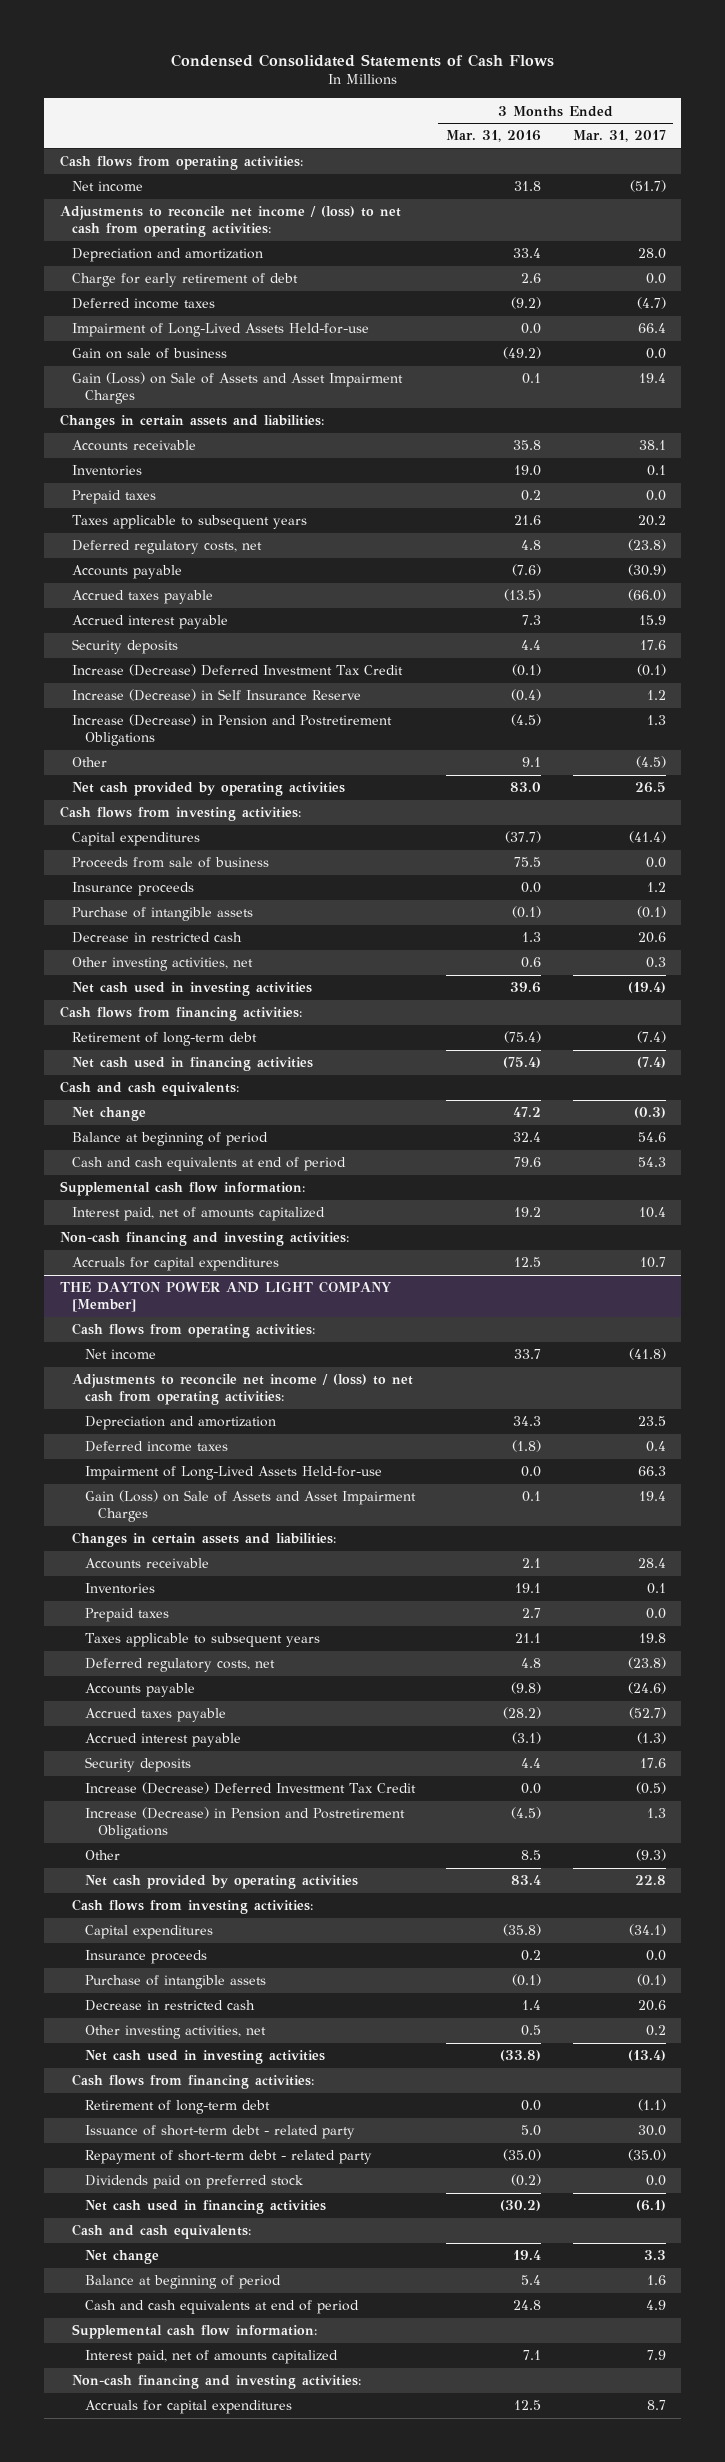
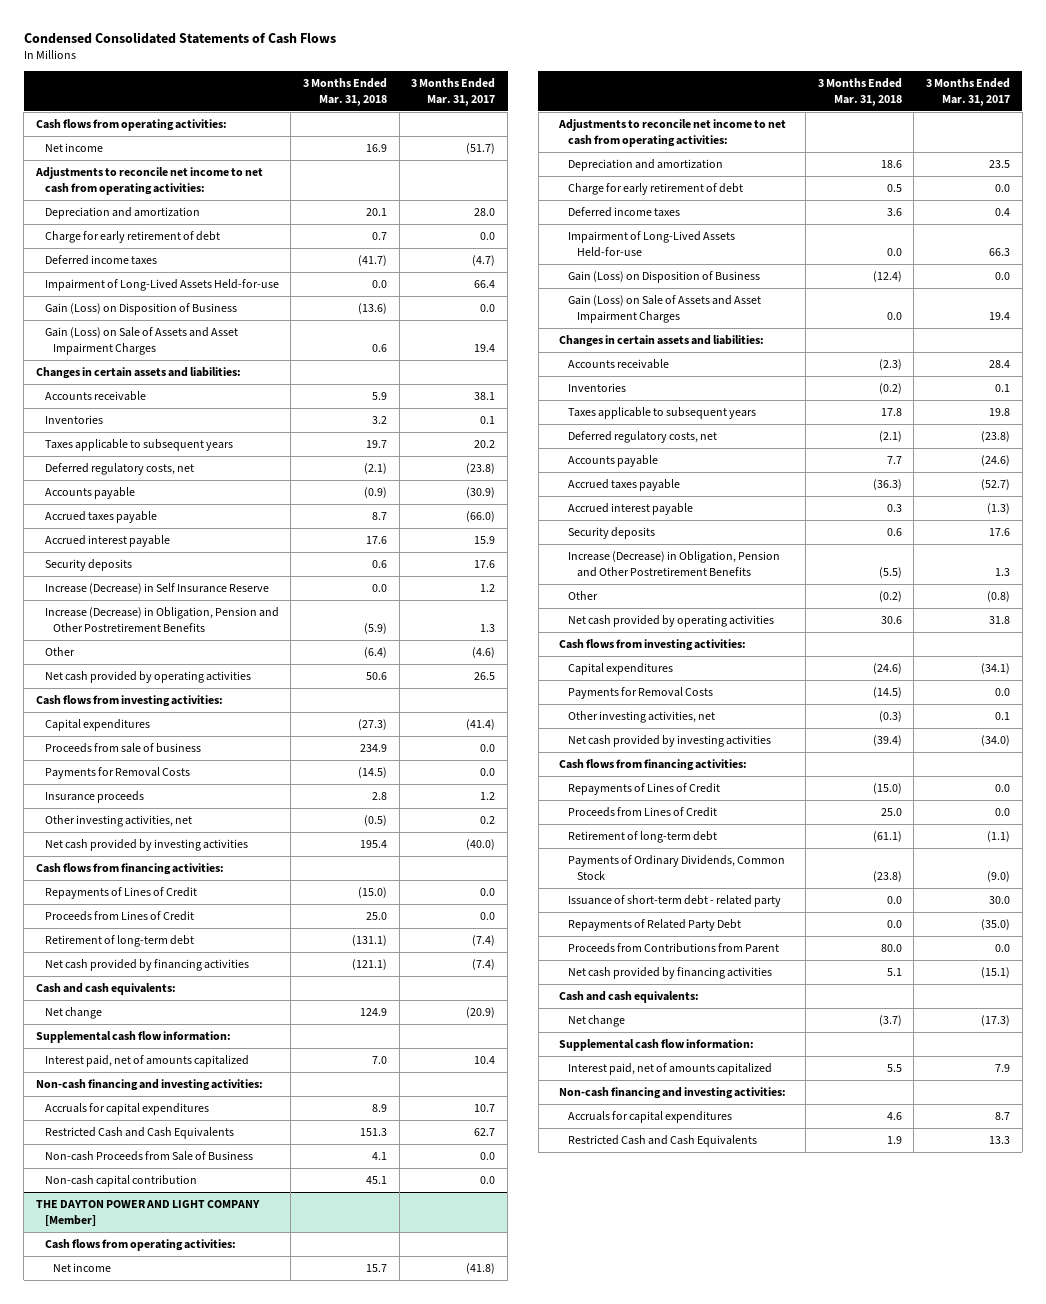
- | 3 Months Ended Mar. 31, 2016 | 3 Months Ended Mar. 31, 2017
+ | 3 Months Ended Mar. 31, 2018 | 3 Months Ended Mar. 31, 2017
- Adjustments to reconcile net income / (loss) to net cash from operating activities:
+ Adjustments to reconcile net income to net cash from operating activities:
- Gain on sale of business | (49.2) | 0.0
+ Gain (Loss) on Disposition of Business | (13.6) | 0.0
- Prepaid taxes | 0.2 | 0.0
- Increase (Decrease) Deferred Investment Tax Credit | (0.1) | (0.1)
- Increase (Decrease) in Pension and Postretirement Obligations | (4.5) | 1.3
- Other | 9.1 | (4.5)
+ Increase (Decrease) in Obligation, Pension and Other Postretirement Benefits | (5.9) | 1.3
+ Other | (6.4) | (4.6)
+ Payments for Removal Costs | (14.5) | 0.0
- Purchase of intangible assets | (0.1) | (0.1)
- Decrease in restricted cash | 1.3 | 20.6
- Other investing activities, net | 0.6 | 0.3
- Net cash used in investing activities | 39.6 | (19.4)
+ Other investing activities, net | (0.5) | 0.2
+ Net cash provided by investing activities | 195.4 | (40.0)
+ Repayments of Lines of Credit | (15.0) | 0.0
+ Proceeds from Lines of Credit | 25.0 | 0.0
- Net cash used in financing activities | (75.4) | (7.4)
+ Net cash provided by financing activities | (121.1) | (7.4)
- Net change | 47.2 | (0.3)
- Balance at beginning of period | 32.4 | 54.6
- Cash and cash equivalents at end of period | 79.6 | 54.3
+ Net change | 124.9 | (20.9)
+ Restricted Cash and Cash Equivalents | 151.3 | 62.7
+ Non-cash Proceeds from Sale of Business | 4.1 | 0.0
+ Non-cash capital contribution | 45.1 | 0.0
@ THE DAYTON POWER AND LIGHT COMPANY [Member]
- Adjustments to reconcile net income / (loss) to net cash from operating activities:
+ Adjustments to reconcile net income to net cash from operating activities:
+ Charge for early retirement of debt | 0.5 | 0.0
+ Gain (Loss) on Disposition of Business | (12.4) | 0.0
- Prepaid taxes | 2.7 | 0.0
- Increase (Decrease) Deferred Investment Tax Credit | 0.0 | (0.5)
- Increase (Decrease) in Pension and Postretirement Obligations | (4.5) | 1.3
- Other | 8.5 | (9.3)
- Net cash provided by operating activities | 83.4 | 22.8
+ Increase (Decrease) in Obligation, Pension and Other Postretirement Benefits | (5.5) | 1.3
+ Other | (0.2) | (0.8)
+ Net cash provided by operating activities | 30.6 | 31.8
- Insurance proceeds | 0.2 | 0.0
- Purchase of intangible assets | (0.1) | (0.1)
- Decrease in restricted cash | 1.4 | 20.6
- Other investing activities, net | 0.5 | 0.2
- Net cash used in investing activities | (33.8) | (13.4)
+ Payments for Removal Costs | (14.5) | 0.0
+ Other investing activities, net | (0.3) | 0.1
+ Net cash provided by investing activities | (39.4) | (34.0)
+ Repayments of Lines of Credit | (15.0) | 0.0
+ Proceeds from Lines of Credit | 25.0 | 0.0
+ Payments of Ordinary Dividends, Common Stock | (23.8) | (9.0)
- Repayment of short-term debt - related party | (35.0) | (35.0)
- Dividends paid on preferred stock | (0.2) | 0.0
- Net cash used in financing activities | (30.2) | (6.1)
+ Repayments of Related Party Debt | 0.0 | (35.0)
+ Proceeds from Contributions from Parent | 80.0 | 0.0
+ Net cash provided by financing activities | 5.1 | (15.1)
- Net change | 19.4 | 3.3
- Balance at beginning of period | 5.4 | 1.6
- Cash and cash equivalents at end of period | 24.8 | 4.9
+ Net change | (3.7) | (17.3)
+ Restricted Cash and Cash Equivalents | 1.9 | 13.3

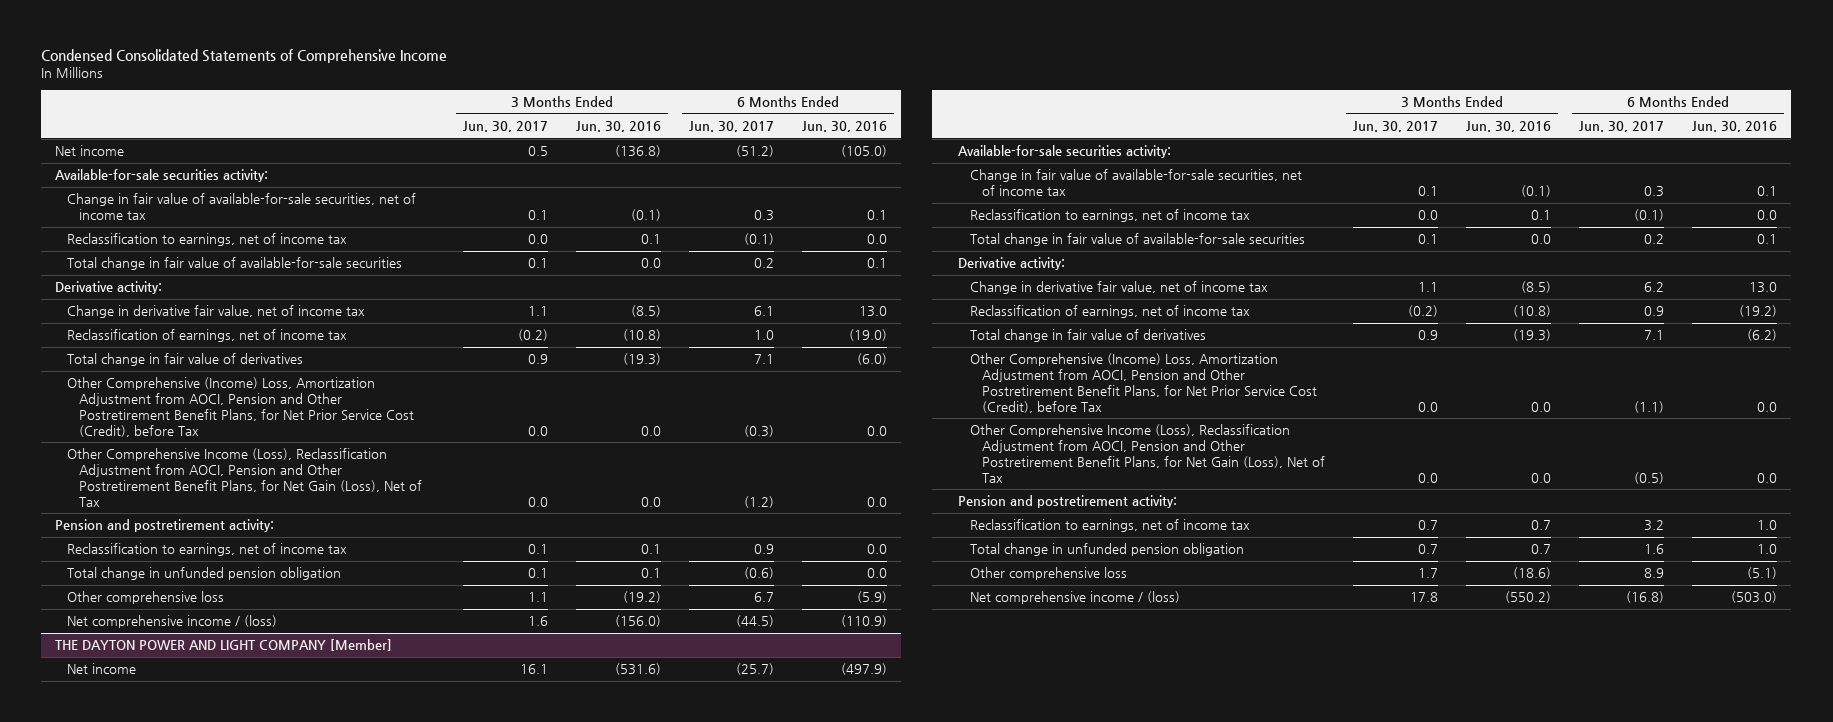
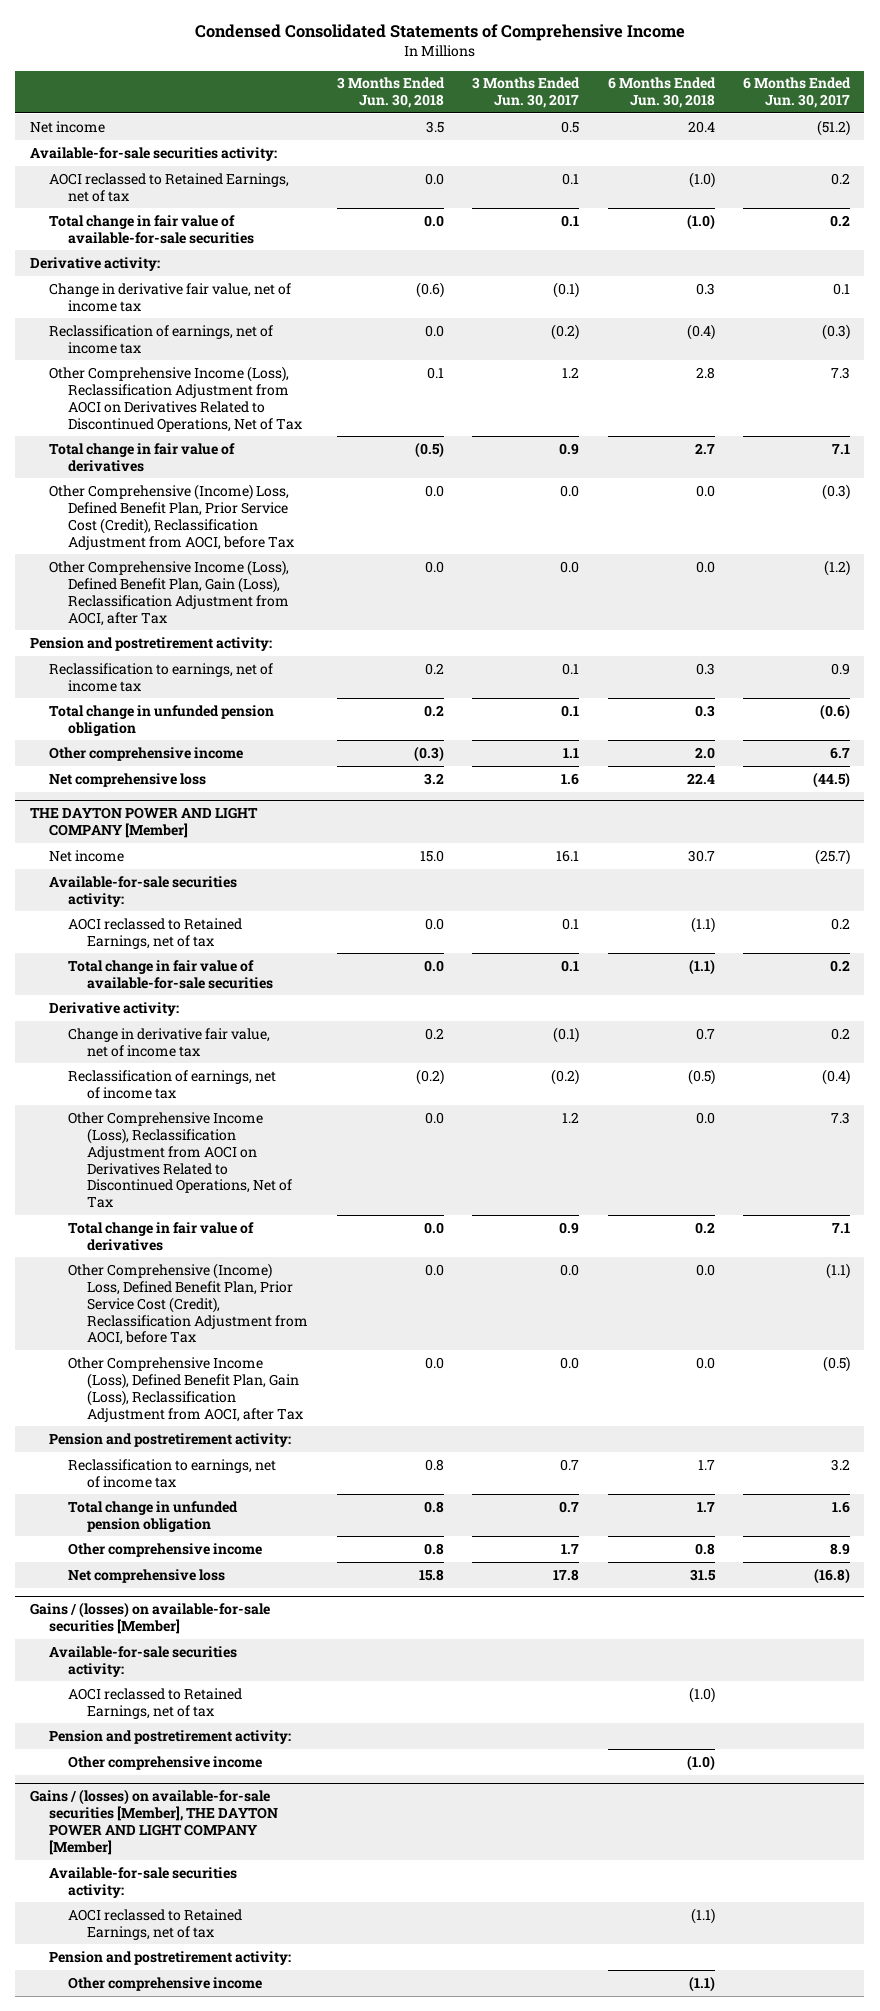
- | 3 Months Ended Jun. 30, 2017 | 3 Months Ended Jun. 30, 2016 | 6 Months Ended Jun. 30, 2017 | 6 Months Ended Jun. 30, 2016
+ | 3 Months Ended Jun. 30, 2018 | 3 Months Ended Jun. 30, 2017 | 6 Months Ended Jun. 30, 2018 | 6 Months Ended Jun. 30, 2017
- Change in fair value of available-for-sale securities, net of income tax | 0.1 | (0.1) | 0.3 | 0.1
- Reclassification to earnings, net of income tax | 0.0 | 0.1 | (0.1) | 0.0
+ AOCI reclassed to Retained Earnings, net of tax | 0.0 | 0.1 | (1.0) | 0.2
- Change in derivative fair value, net of income tax | 1.1 | (8.5) | 6.1 | 13.0
- Reclassification of earnings, net of income tax | (0.2) | (10.8) | 1.0 | (19.0)
+ Change in derivative fair value, net of income tax | (0.6) | (0.1) | 0.3 | 0.1
+ Reclassification of earnings, net of income tax | 0.0 | (0.2) | (0.4) | (0.3)
+ Other Comprehensive Income (Loss), Reclassification Adjustment from AOCI on Derivatives Related to Discontinued Operations, Net of Tax | 0.1 | 1.2 | 2.8 | 7.3
- Other Comprehensive (Income) Loss, Amortization Adjustment from AOCI, Pension and Other Postretirement Benefit Plans, for Net Prior Service Cost (Credit), before Tax | 0.0 | 0.0 | (0.3) | 0.0
- Other Comprehensive Income (Loss), Reclassification Adjustment from AOCI, Pension and Other Postretirement Benefit Plans, for Net Gain (Loss), Net of Tax | 0.0 | 0.0 | (1.2) | 0.0
+ Other Comprehensive (Income) Loss, Defined Benefit Plan, Prior Service Cost (Credit), Reclassification Adjustment from AOCI, before Tax | 0.0 | 0.0 | 0.0 | (0.3)
+ Other Comprehensive Income (Loss), Defined Benefit Plan, Gain (Loss), Reclassification Adjustment from AOCI, after Tax | 0.0 | 0.0 | 0.0 | (1.2)
- Other comprehensive loss | 1.1 | (19.2) | 6.7 | (5.9)
- Net comprehensive income / (loss) | 1.6 | (156.0) | (44.5) | (110.9)
+ Other comprehensive income | (0.3) | 1.1 | 2.0 | 6.7
+ Net comprehensive loss | 3.2 | 1.6 | 22.4 | (44.5)
@ THE DAYTON POWER AND LIGHT COMPANY [Member]
- Change in fair value of available-for-sale securities, net of income tax | 0.1 | (0.1) | 0.3 | 0.1
- Reclassification to earnings, net of income tax | 0.0 | 0.1 | (0.1) | 0.0
+ AOCI reclassed to Retained Earnings, net of tax | 0.0 | 0.1 | (1.1) | 0.2
- Change in derivative fair value, net of income tax | 1.1 | (8.5) | 6.2 | 13.0
- Reclassification of earnings, net of income tax | (0.2) | (10.8) | 0.9 | (19.2)
+ Change in derivative fair value, net of income tax | 0.2 | (0.1) | 0.7 | 0.2
+ Reclassification of earnings, net of income tax | (0.2) | (0.2) | (0.5) | (0.4)
+ Other Comprehensive Income (Loss), Reclassification Adjustment from AOCI on Derivatives Related to Discontinued Operations, Net of Tax | 0.0 | 1.2 | 0.0 | 7.3
- Other Comprehensive (Income) Loss, Amortization Adjustment from AOCI, Pension and Other Postretirement Benefit Plans, for Net Prior Service Cost (Credit), before Tax | 0.0 | 0.0 | (1.1) | 0.0
- Other Comprehensive Income (Loss), Reclassification Adjustment from AOCI, Pension and Other Postretirement Benefit Plans, for Net Gain (Loss), Net of Tax | 0.0 | 0.0 | (0.5) | 0.0
+ Other Comprehensive (Income) Loss, Defined Benefit Plan, Prior Service Cost (Credit), Reclassification Adjustment from AOCI, before Tax | 0.0 | 0.0 | 0.0 | (1.1)
+ Other Comprehensive Income (Loss), Defined Benefit Plan, Gain (Loss), Reclassification Adjustment from AOCI, after Tax | 0.0 | 0.0 | 0.0 | (0.5)
- Other comprehensive loss | 1.7 | (18.6) | 8.9 | (5.1)
- Net comprehensive income / (loss) | 17.8 | (550.2) | (16.8) | (503.0)
+ Other comprehensive income | 0.8 | 1.7 | 0.8 | 8.9
+ Net comprehensive loss | 15.8 | 17.8 | 31.5 | (16.8)
+ Gains / (losses) on available-for-sale securities [Member]
+ Available-for-sale securities activity:
+ AOCI reclassed to Retained Earnings, net of tax | | | (1.0) |
+ Pension and postretirement activity:
+ Other comprehensive income | | | (1.0) |
+ Gains / (losses) on available-for-sale securities [Member], THE DAYTON POWER AND LIGHT COMPANY [Member]
+ Available-for-sale securities activity:
+ AOCI reclassed to Retained Earnings, net of tax | | | (1.1) |
+ Pension and postretirement activity:
+ Other comprehensive income | | | (1.1) |

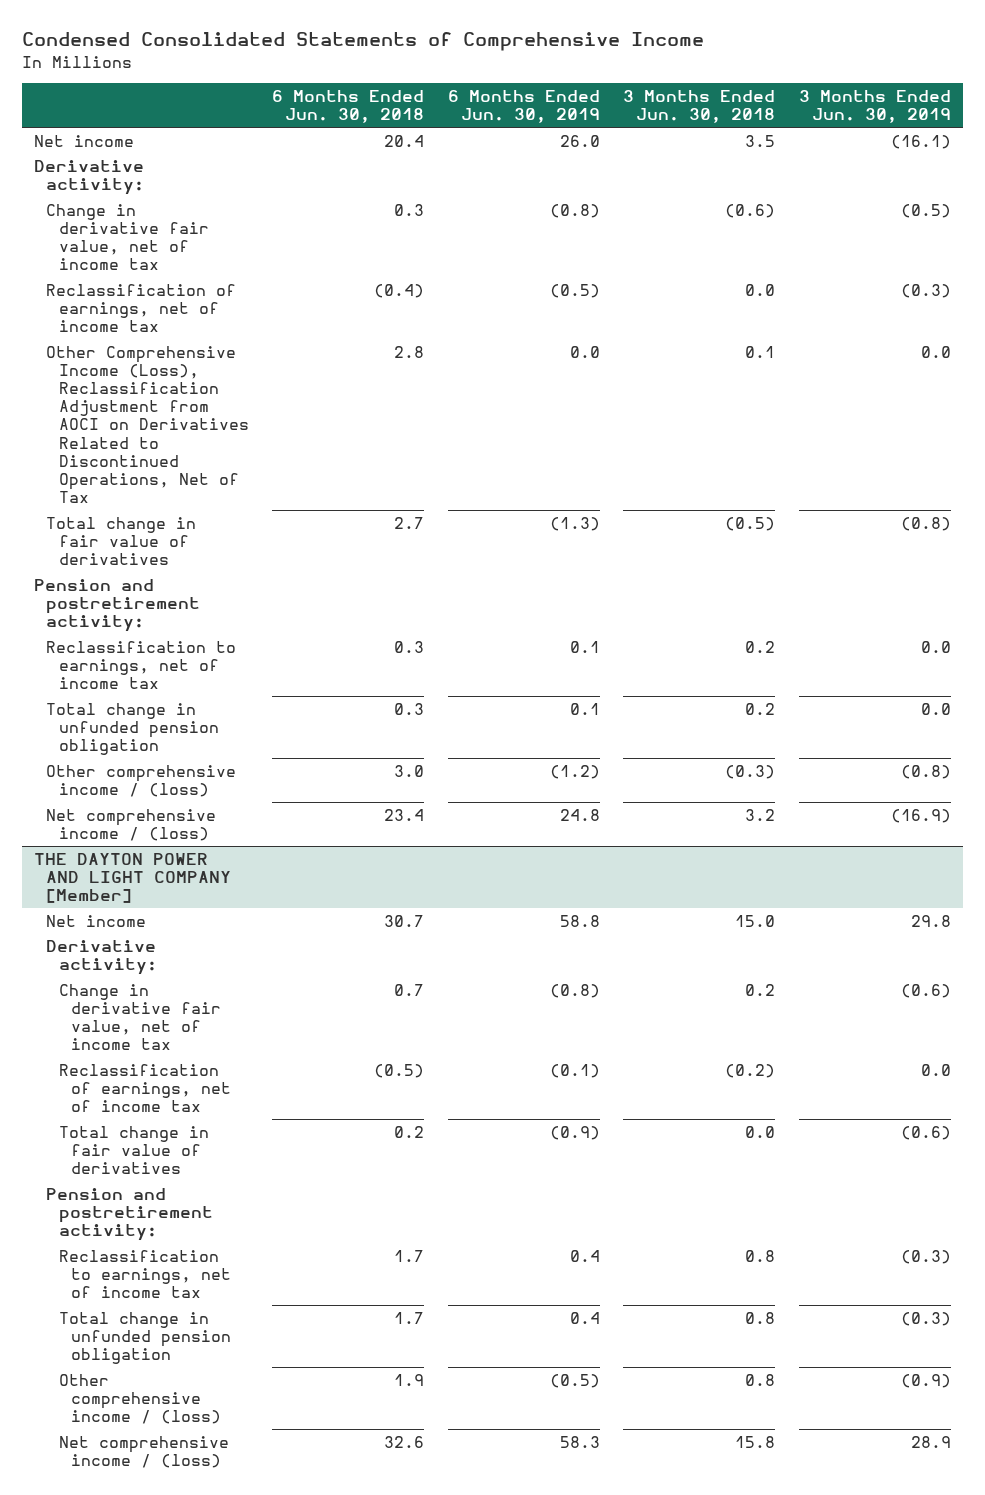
- | 3 Months Ended Jun. 30, 2018 | 3 Months Ended Jun. 30, 2017 | 6 Months Ended Jun. 30, 2018 | 6 Months Ended Jun. 30, 2017
+ | 6 Months Ended Jun. 30, 2018 | 6 Months Ended Jun. 30, 2019 | 3 Months Ended Jun. 30, 2018 | 3 Months Ended Jun. 30, 2019
- Available-for-sale securities activity:
- AOCI reclassed to Retained Earnings, net of tax | 0.0 | 0.1 | (1.0) | 0.2
- Total change in fair value of available-for-sale securities | 0.0 | 0.1 | (1.0) | 0.2
- Other Comprehensive (Income) Loss, Defined Benefit Plan, Prior Service Cost (Credit), Reclassification Adjustment from AOCI, before Tax | 0.0 | 0.0 | 0.0 | (0.3)
- Other Comprehensive Income (Loss), Defined Benefit Plan, Gain (Loss), Reclassification Adjustment from AOCI, after Tax | 0.0 | 0.0 | 0.0 | (1.2)
- Other comprehensive income | (0.3) | 1.1 | 2.0 | 6.7
- Net comprehensive loss | 3.2 | 1.6 | 22.4 | (44.5)
+ Other comprehensive income / (loss) | 3.0 | (1.2) | (0.3) | (0.8)
+ Net comprehensive income / (loss) | 23.4 | 24.8 | 3.2 | (16.9)
@ THE DAYTON POWER AND LIGHT COMPANY [Member]
- Available-for-sale securities activity:
- AOCI reclassed to Retained Earnings, net of tax | 0.0 | 0.1 | (1.1) | 0.2
- Total change in fair value of available-for-sale securities | 0.0 | 0.1 | (1.1) | 0.2
- Other Comprehensive Income (Loss), Reclassification Adjustment from AOCI on Derivatives Related to Discontinued Operations, Net of Tax | 0.0 | 1.2 | 0.0 | 7.3
- Other Comprehensive (Income) Loss, Defined Benefit Plan, Prior Service Cost (Credit), Reclassification Adjustment from AOCI, before Tax | 0.0 | 0.0 | 0.0 | (1.1)
- Other Comprehensive Income (Loss), Defined Benefit Plan, Gain (Loss), Reclassification Adjustment from AOCI, after Tax | 0.0 | 0.0 | 0.0 | (0.5)
- Other comprehensive income | 0.8 | 1.7 | 0.8 | 8.9
- Net comprehensive loss | 15.8 | 17.8 | 31.5 | (16.8)
- Gains / (losses) on available-for-sale securities [Member]
- Available-for-sale securities activity:
- AOCI reclassed to Retained Earnings, net of tax | | | (1.0) |
- Pension and postretirement activity:
- Other comprehensive income | | | (1.0) |
- Gains / (losses) on available-for-sale securities [Member], THE DAYTON POWER AND LIGHT COMPANY [Member]
- Available-for-sale securities activity:
- AOCI reclassed to Retained Earnings, net of tax | | | (1.1) |
- Pension and postretirement activity:
- Other comprehensive income | | | (1.1) |
@ THE DAYTON POWER AND LIGHT COMPANY [Member]
+ Other comprehensive income / (loss) | 1.9 | (0.5) | 0.8 | (0.9)
+ Net comprehensive income / (loss) | 32.6 | 58.3 | 15.8 | 28.9

